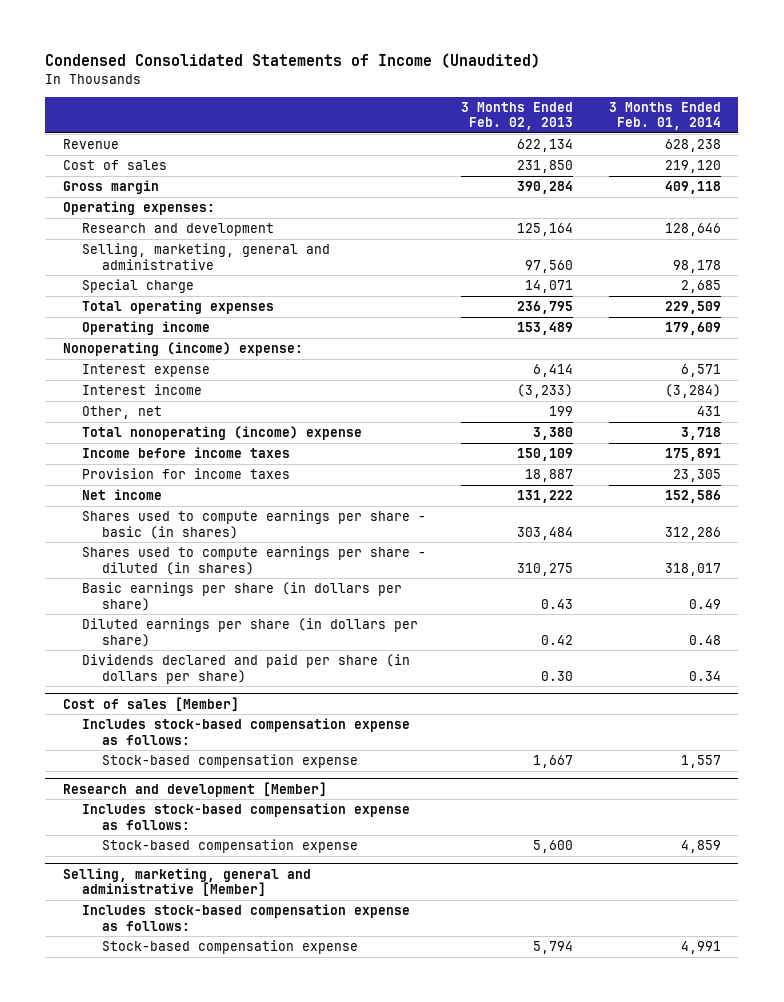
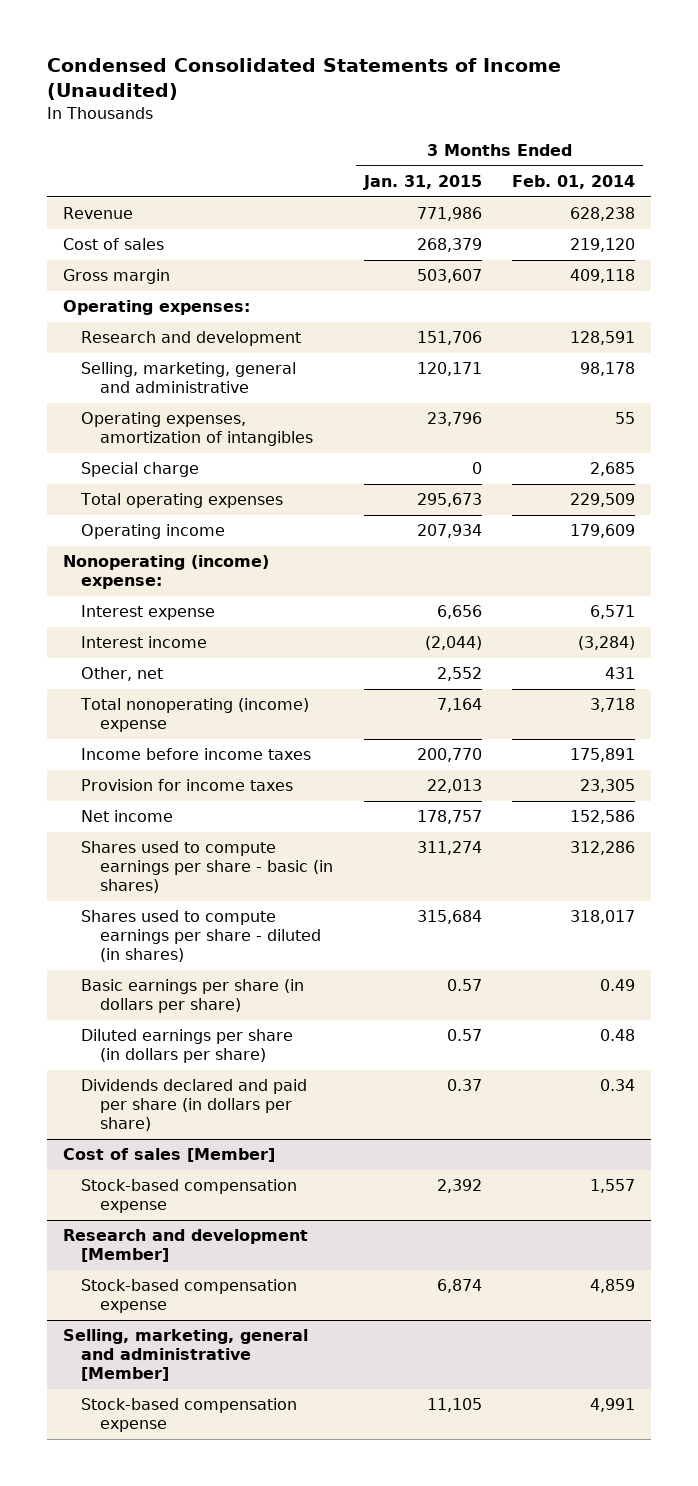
- | 3 Months Ended Feb. 02, 2013 | 3 Months Ended Feb. 01, 2014
+ | 3 Months Ended Jan. 31, 2015 | 3 Months Ended Feb. 01, 2014
- Research and development | 125,164 | 128,646
+ Research and development | 151,706 | 128,591
+ Operating expenses, amortization of intangibles | 23,796 | 55
@ Cost of sales [Member]
- Includes stock-based compensation expense as follows:
@ Research and development [Member]
- Includes stock-based compensation expense as follows:
@ Selling, marketing, general and administrative [Member]
- Includes stock-based compensation expense as follows:

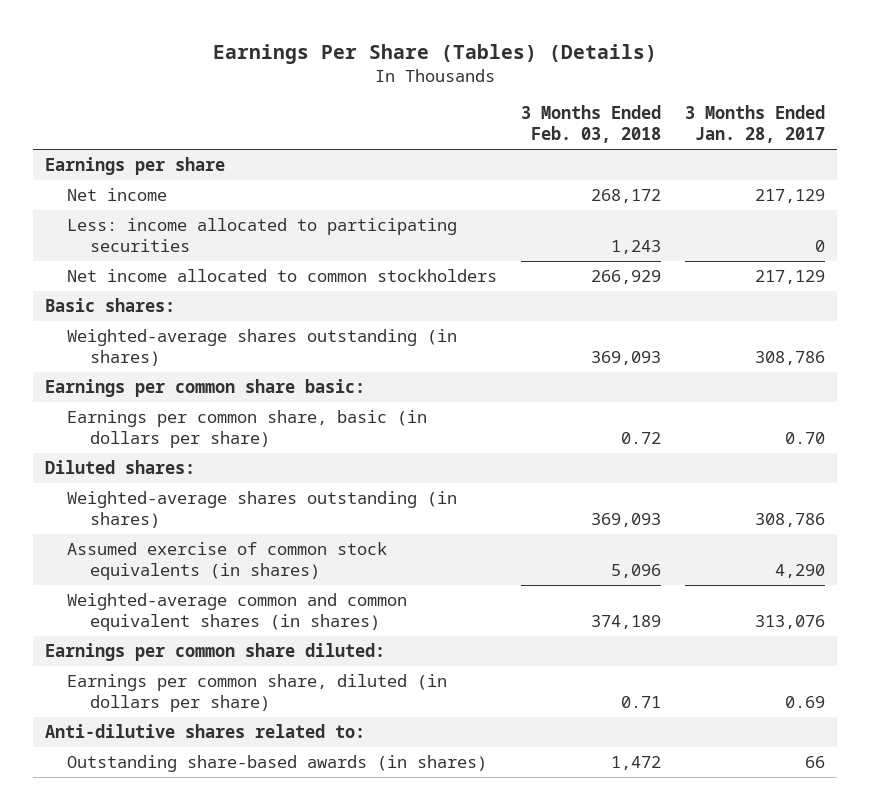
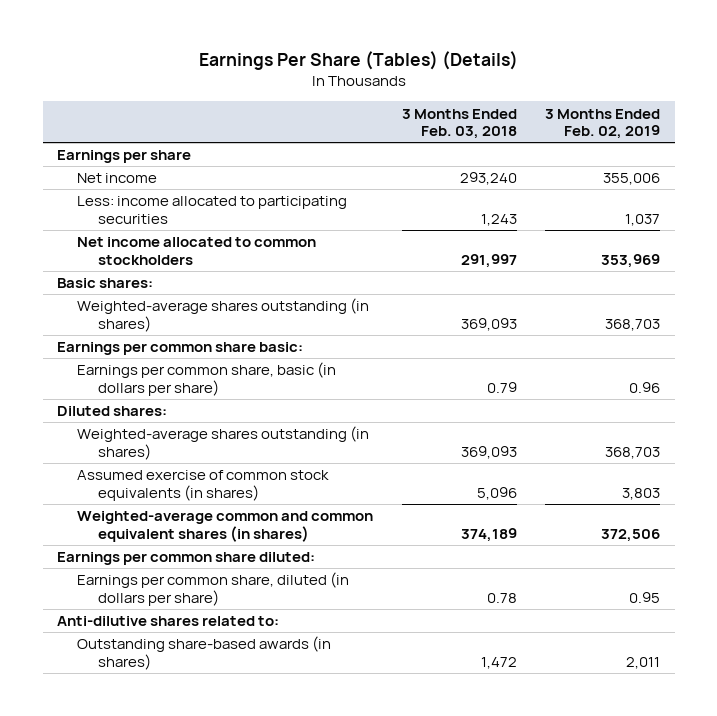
- | 3 Months Ended Feb. 03, 2018 | 3 Months Ended Jan. 28, 2017
+ | 3 Months Ended Feb. 03, 2018 | 3 Months Ended Feb. 02, 2019
- Net income | 268,172 | 217,129
+ Net income | 293,240 | 355,006
- Net income allocated to common stockholders | 266,929 | 217,129
+ Net income allocated to common stockholders | 291,997 | 353,969
- Earnings per common share, basic (in dollars per share) | 0.72 | 0.70
+ Earnings per common share, basic (in dollars per share) | 0.79 | 0.96
- Earnings per common share, diluted (in dollars per share) | 0.71 | 0.69
+ Earnings per common share, diluted (in dollars per share) | 0.78 | 0.95

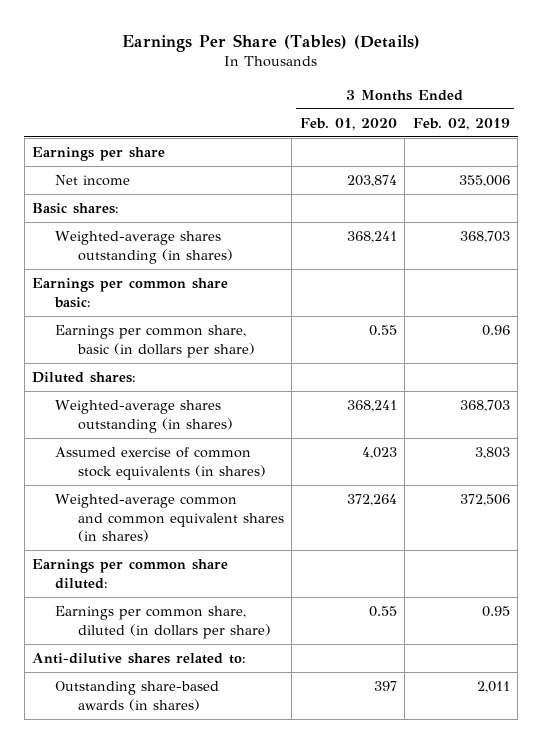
- | 3 Months Ended Feb. 03, 2018 | 3 Months Ended Feb. 02, 2019
+ | 3 Months Ended Feb. 01, 2020 | 3 Months Ended Feb. 02, 2019
- Less: income allocated to participating securities | 1,243 | 1,037
- Net income allocated to common stockholders | 291,997 | 353,969

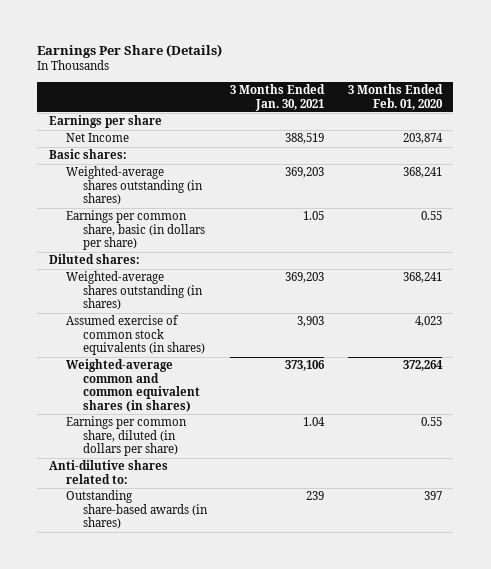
- Earnings Per Share (Tables) (Details)
+ Earnings Per Share (Details)
- | 3 Months Ended Feb. 01, 2020 | 3 Months Ended Feb. 02, 2019
+ | 3 Months Ended Jan. 30, 2021 | 3 Months Ended Feb. 01, 2020
- Net income | 203,874 | 355,006
+ Net Income | 388,519 | 203,874
- Earnings per common share basic:
- Earnings per common share diluted:

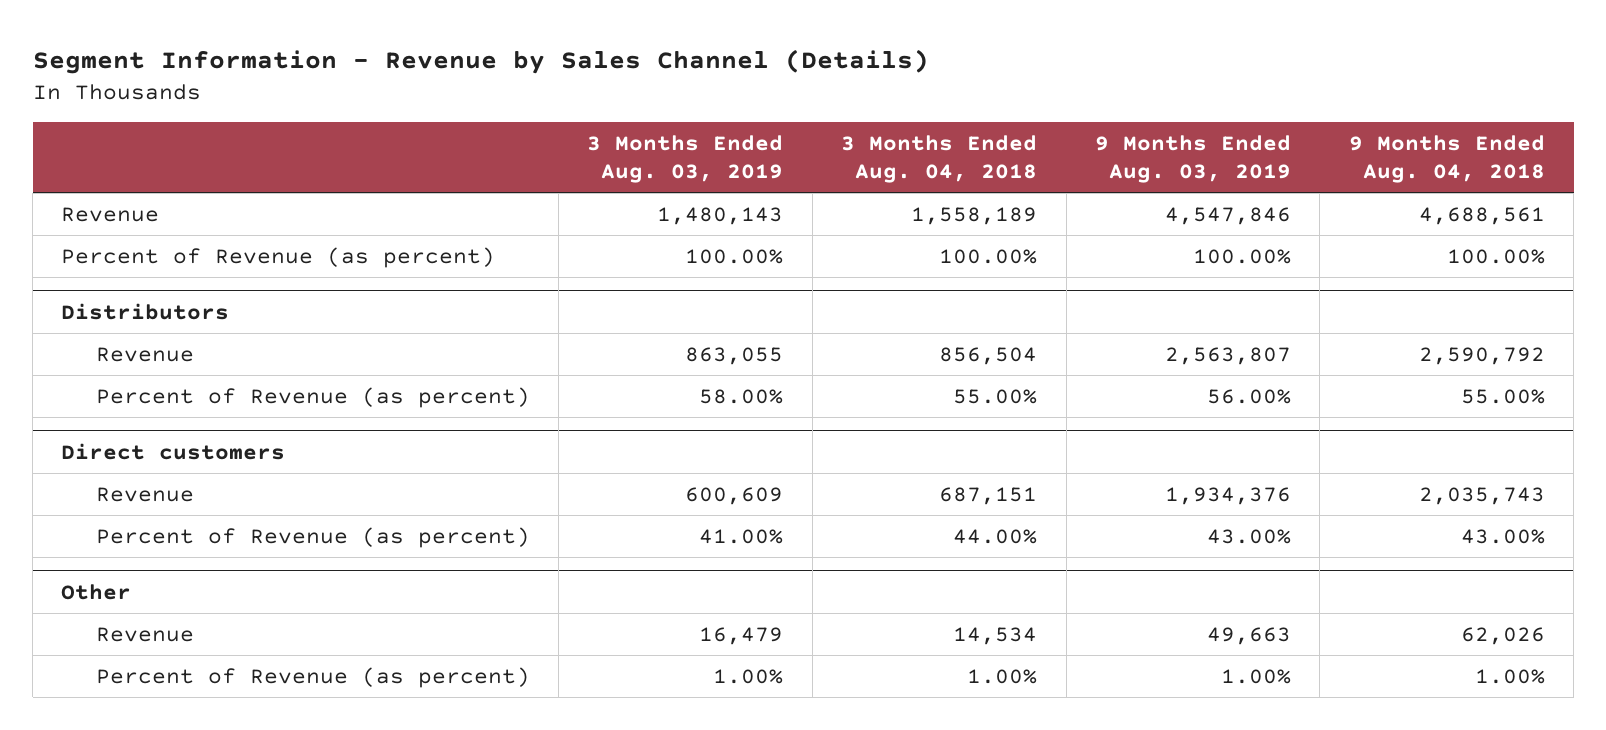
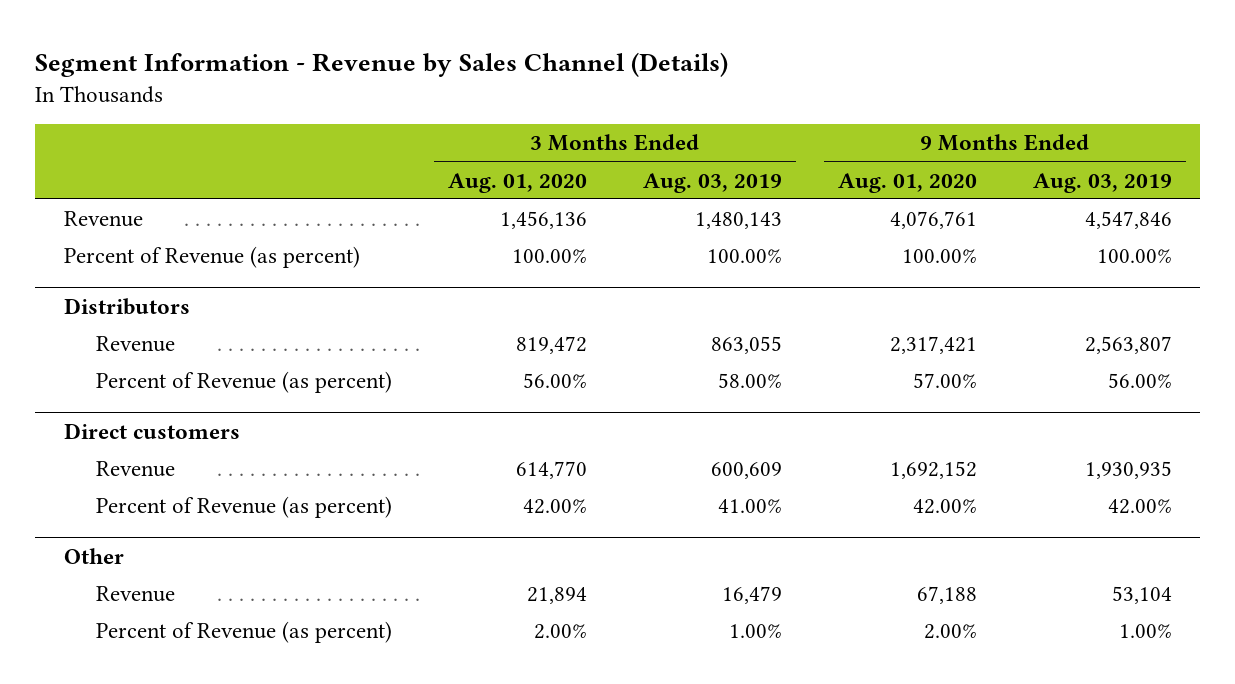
- | 3 Months Ended Aug. 03, 2019 | 3 Months Ended Aug. 04, 2018 | 9 Months Ended Aug. 03, 2019 | 9 Months Ended Aug. 04, 2018
+ | 3 Months Ended Aug. 01, 2020 | 3 Months Ended Aug. 03, 2019 | 9 Months Ended Aug. 01, 2020 | 9 Months Ended Aug. 03, 2019
@ Direct customers
- Revenue | 600,609 | 687,151 | 1,934,376 | 2,035,743
- Percent of Revenue (as percent) | 41.00% | 44.00% | 43.00% | 43.00%
+ Revenue | 614,770 | 600,609 | 1,692,152 | 1,930,935
+ Percent of Revenue (as percent) | 42.00% | 41.00% | 42.00% | 42.00%
@ Other
- Revenue | 16,479 | 14,534 | 49,663 | 62,026
+ Revenue | 21,894 | 16,479 | 67,188 | 53,104

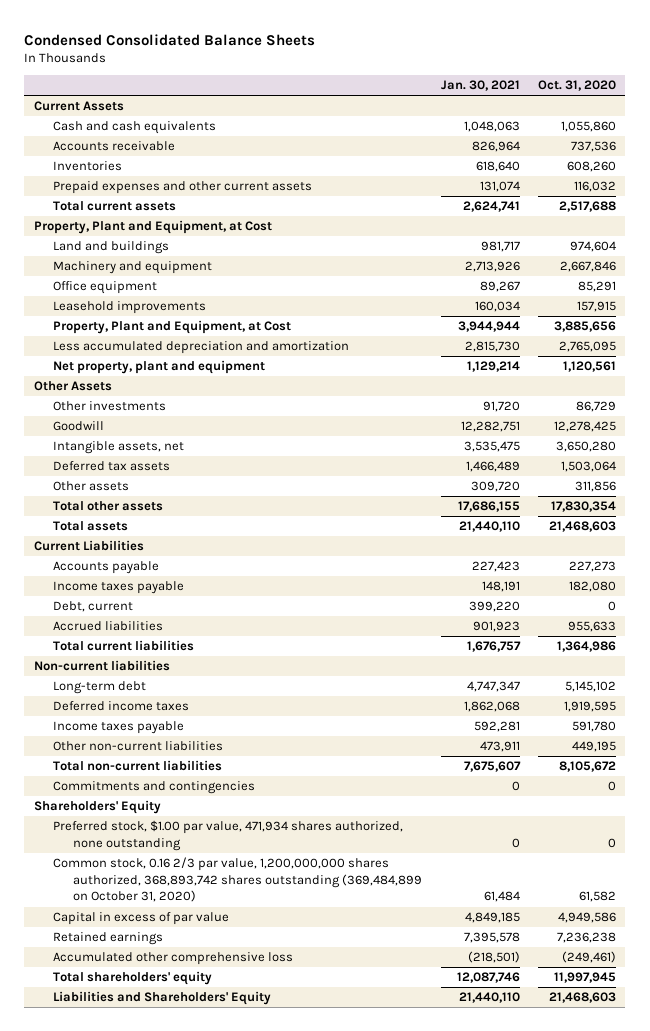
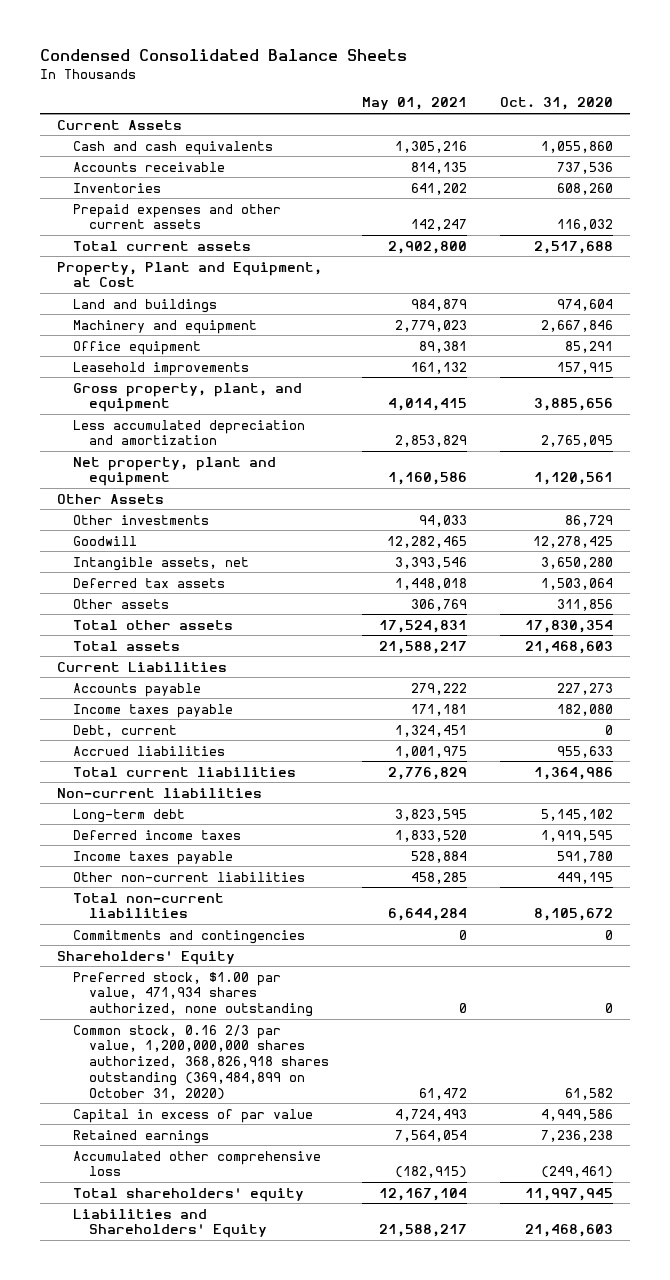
- | Jan. 30, 2021 | Oct. 31, 2020
+ | May 01, 2021 | Oct. 31, 2020
- Property, Plant and Equipment, at Cost | 3,944,944 | 3,885,656
+ Gross property, plant, and equipment | 4,014,415 | 3,885,656
- Common stock, 0.16 2/3 par value, 1,200,000,000 shares authorized, 368,893,742 shares outstanding (369,484,899 on October 31, 2020) | 61,484 | 61,582
+ Common stock, 0.16 2/3 par value, 1,200,000,000 shares authorized, 368,826,918 shares outstanding (369,484,899 on October 31, 2020) | 61,472 | 61,582

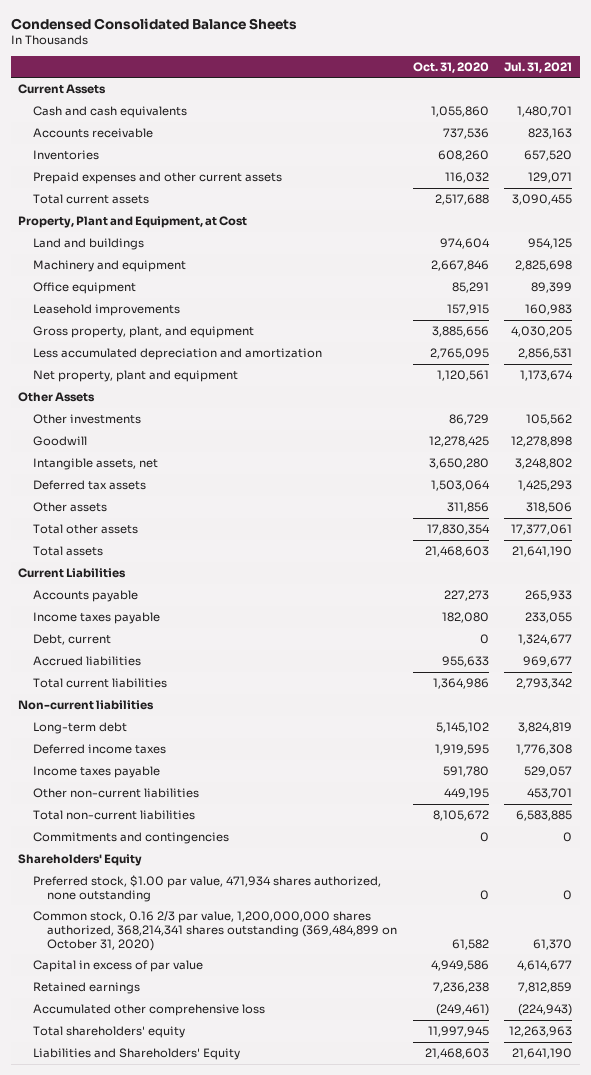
- | May 01, 2021 | Oct. 31, 2020
+ | Oct. 31, 2020 | Jul. 31, 2021
- Common stock, 0.16 2/3 par value, 1,200,000,000 shares authorized, 368,826,918 shares outstanding (369,484,899 on October 31, 2020) | 61,472 | 61,582
+ Common stock, 0.16 2/3 par value, 1,200,000,000 shares authorized, 368,214,341 shares outstanding (369,484,899 on October 31, 2020) | 61,582 | 61,370

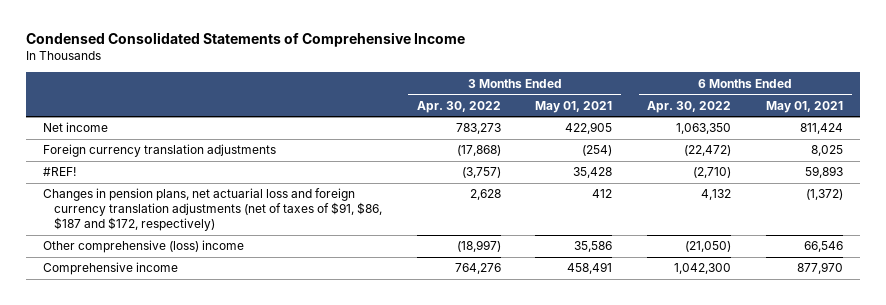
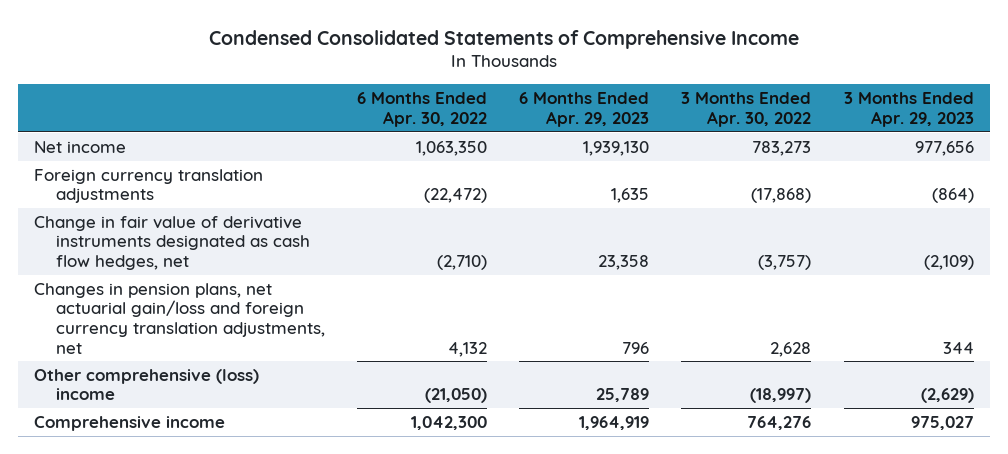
- | 3 Months Ended Apr. 30, 2022 | 3 Months Ended May 01, 2021 | 6 Months Ended Apr. 30, 2022 | 6 Months Ended May 01, 2021
+ | 6 Months Ended Apr. 30, 2022 | 6 Months Ended Apr. 29, 2023 | 3 Months Ended Apr. 30, 2022 | 3 Months Ended Apr. 29, 2023
- #REF! | (3,757) | 35,428 | (2,710) | 59,893
- Changes in pension plans, net actuarial loss and foreign currency translation adjustments (net of taxes of $91, $86, $187 and $172, respectively) | 2,628 | 412 | 4,132 | (1,372)
+ Change in fair value of derivative instruments designated as cash flow hedges, net | (2,710) | 23,358 | (3,757) | (2,109)
+ Changes in pension plans, net actuarial gain/loss and foreign currency translation adjustments, net | 4,132 | 796 | 2,628 | 344

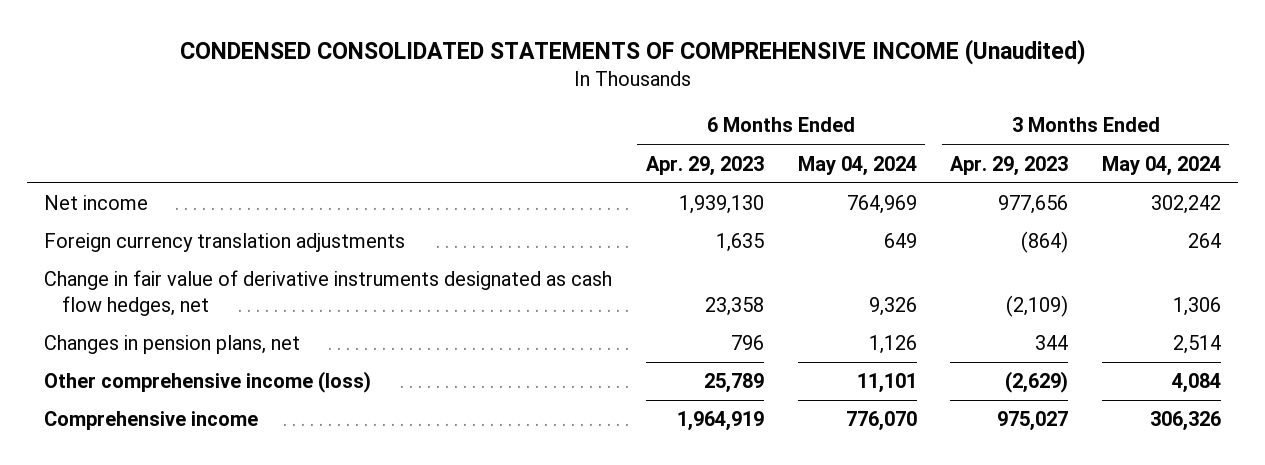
- Condensed Consolidated Statements of Comprehensive Income
+ CONDENSED CONSOLIDATED STATEMENTS OF COMPREHENSIVE INCOME (Unaudited)
- | 6 Months Ended Apr. 30, 2022 | 6 Months Ended Apr. 29, 2023 | 3 Months Ended Apr. 30, 2022 | 3 Months Ended Apr. 29, 2023
+ | 6 Months Ended Apr. 29, 2023 | 6 Months Ended May 04, 2024 | 3 Months Ended Apr. 29, 2023 | 3 Months Ended May 04, 2024
- Changes in pension plans, net actuarial gain/loss and foreign currency translation adjustments, net | 4,132 | 796 | 2,628 | 344
- Other comprehensive (loss) income | (21,050) | 25,789 | (18,997) | (2,629)
+ Changes in pension plans, net | 796 | 1,126 | 344 | 2,514
+ Other comprehensive income (loss) | 25,789 | 11,101 | (2,629) | 4,084

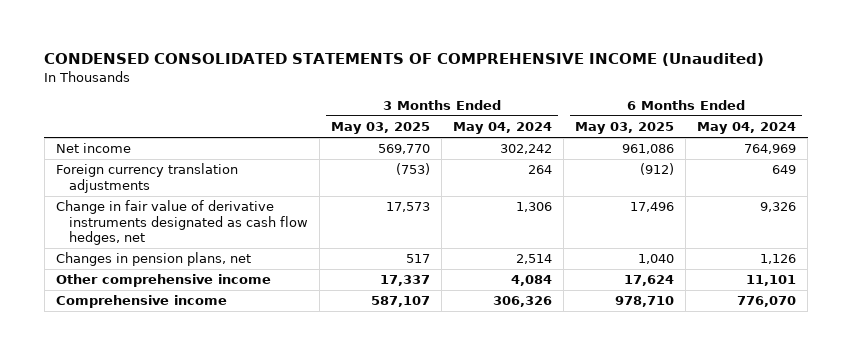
- | 6 Months Ended Apr. 29, 2023 | 6 Months Ended May 04, 2024 | 3 Months Ended Apr. 29, 2023 | 3 Months Ended May 04, 2024
+ | 3 Months Ended May 03, 2025 | 3 Months Ended May 04, 2024 | 6 Months Ended May 03, 2025 | 6 Months Ended May 04, 2024
- Other comprehensive income (loss) | 25,789 | 11,101 | (2,629) | 4,084
+ Other comprehensive income | 17,337 | 4,084 | 17,624 | 11,101

